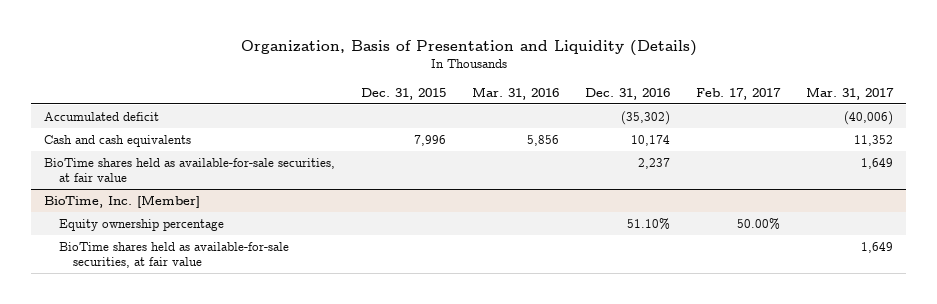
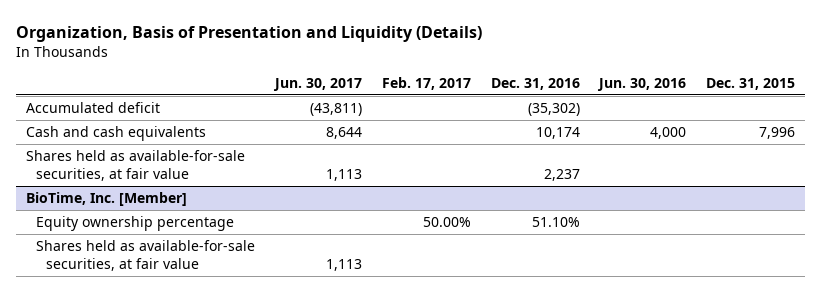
- | Dec. 31, 2015 | Mar. 31, 2016 | Dec. 31, 2016 | Feb. 17, 2017 | Mar. 31, 2017
+ | Jun. 30, 2017 | Feb. 17, 2017 | Dec. 31, 2016 | Jun. 30, 2016 | Dec. 31, 2015
- BioTime shares held as available-for-sale securities, at fair value | | | 2,237 | | 1,649
+ Shares held as available-for-sale securities, at fair value | 1,113 | | 2,237 | |
@ BioTime, Inc. [Member]
- BioTime shares held as available-for-sale securities, at fair value | | | | | 1,649
+ Shares held as available-for-sale securities, at fair value | 1,113 | | | |

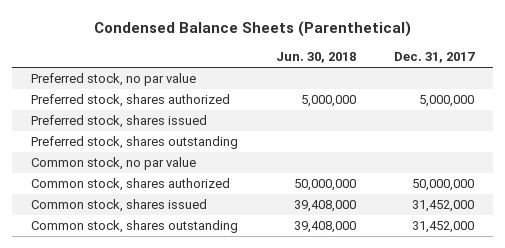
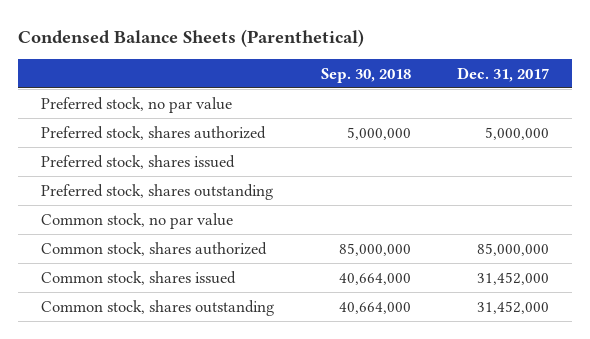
- | Jun. 30, 2018 | Dec. 31, 2017
+ | Sep. 30, 2018 | Dec. 31, 2017
- Common stock, shares authorized | 50,000,000 | 50,000,000
+ Common stock, shares authorized | 85,000,000 | 85,000,000

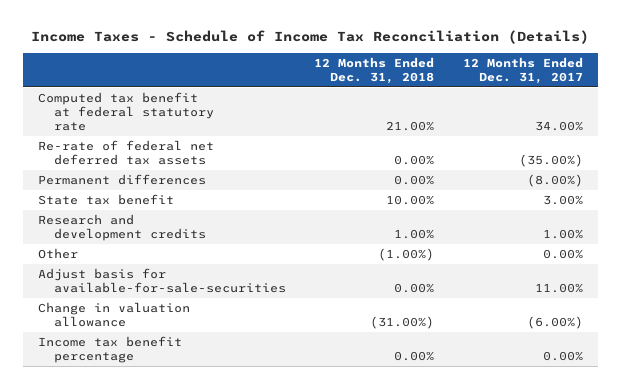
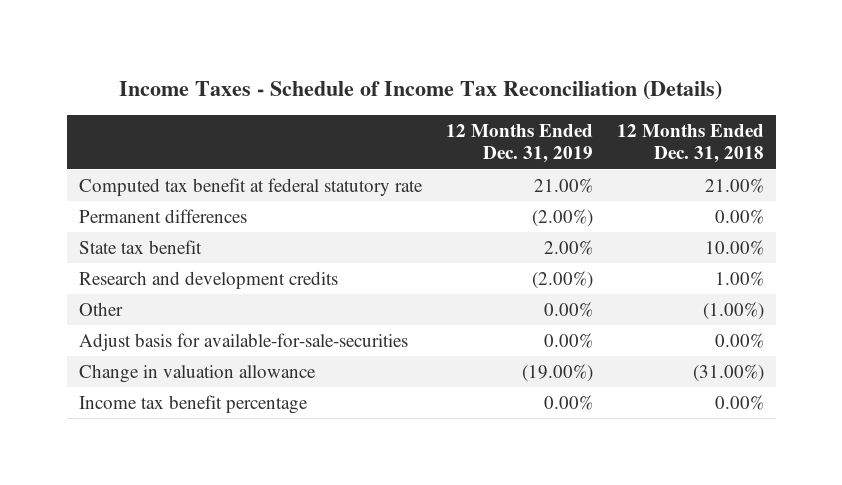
- | 12 Months Ended Dec. 31, 2018 | 12 Months Ended Dec. 31, 2017
+ | 12 Months Ended Dec. 31, 2019 | 12 Months Ended Dec. 31, 2018
- Re-rate of federal net deferred tax assets | 0.00% | (35.00%)

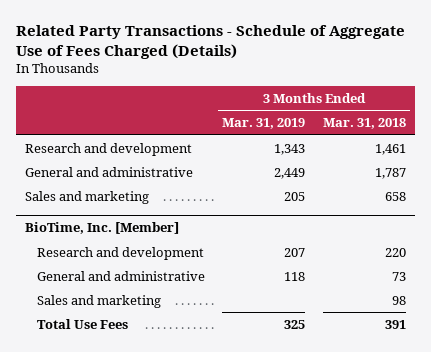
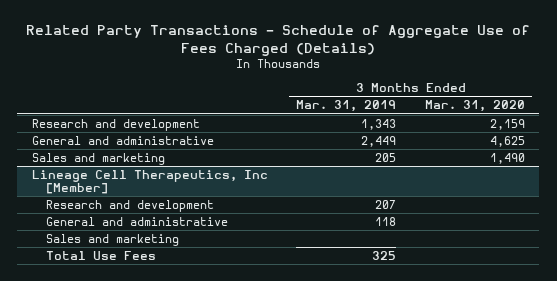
- | 3 Months Ended Mar. 31, 2019 | 3 Months Ended Mar. 31, 2018
+ | 3 Months Ended Mar. 31, 2019 | 3 Months Ended Mar. 31, 2020
- BioTime, Inc. [Member]
+ Lineage Cell Therapeutics, Inc [Member]

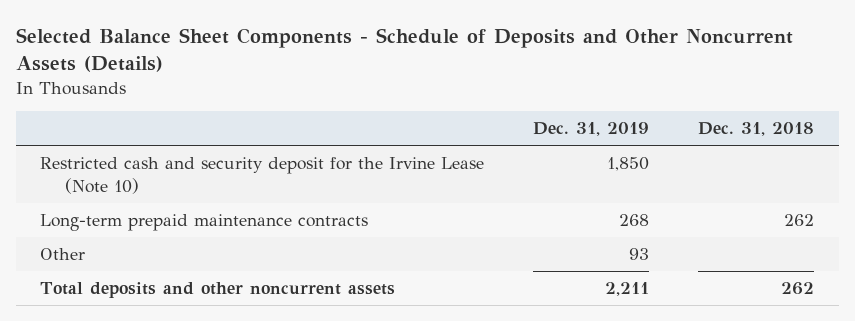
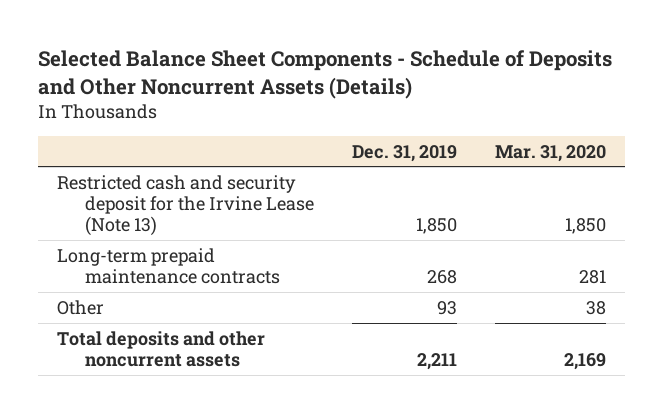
- | Dec. 31, 2019 | Dec. 31, 2018
+ | Dec. 31, 2019 | Mar. 31, 2020
- Restricted cash and security deposit for the Irvine Lease (Note 10) | 1,850 |
+ Restricted cash and security deposit for the Irvine Lease (Note 13) | 1,850 | 1,850

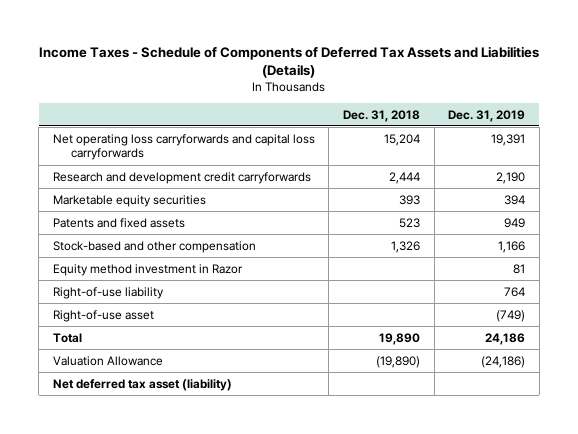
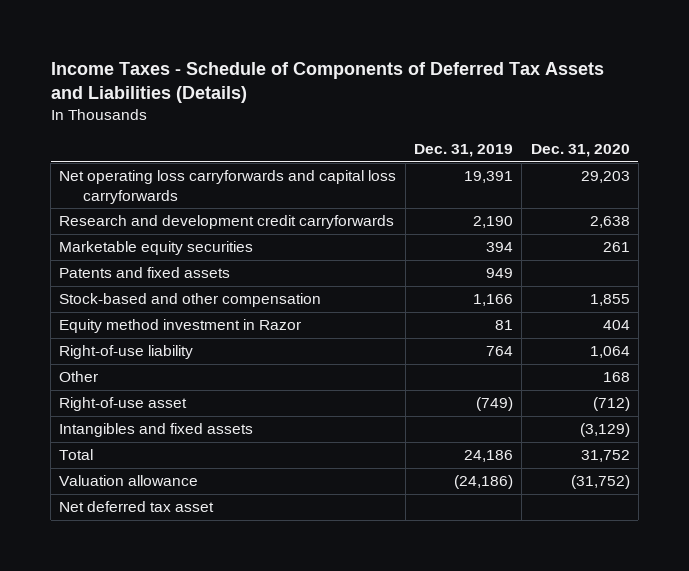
- | Dec. 31, 2018 | Dec. 31, 2019
+ | Dec. 31, 2019 | Dec. 31, 2020
+ Other | | 168
+ Intangibles and fixed assets | | (3,129)
- Valuation Allowance | (19,890) | (24,186)
- Net deferred tax asset (liability)
+ Valuation allowance | (24,186) | (31,752)
+ Net deferred tax asset

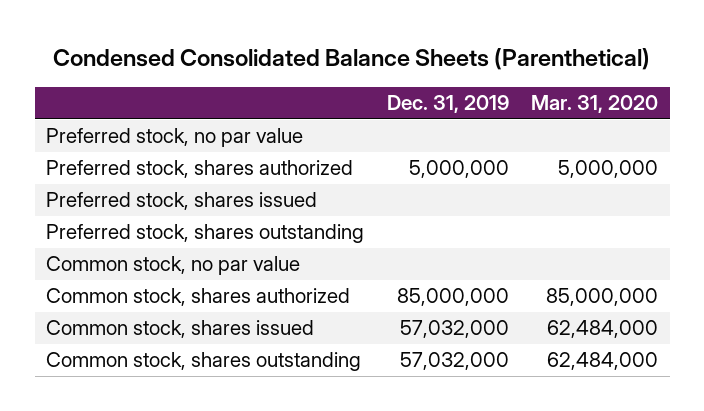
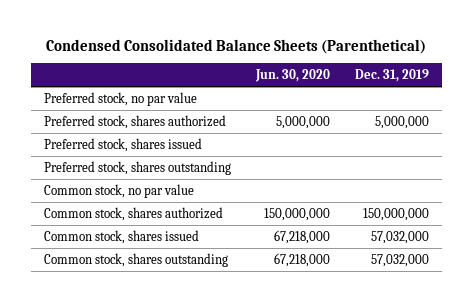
- | Dec. 31, 2019 | Mar. 31, 2020
+ | Jun. 30, 2020 | Dec. 31, 2019
- Common stock, shares authorized | 85,000,000 | 85,000,000
+ Common stock, shares authorized | 150,000,000 | 150,000,000

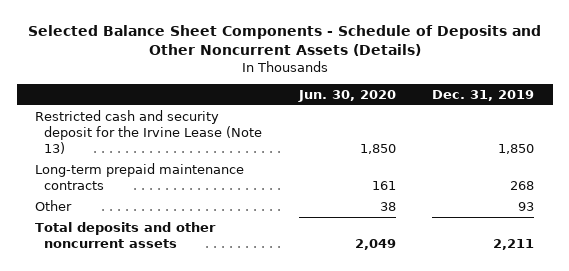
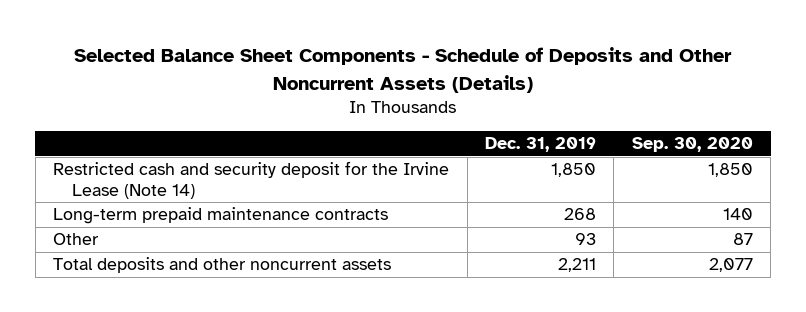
- | Jun. 30, 2020 | Dec. 31, 2019
+ | Dec. 31, 2019 | Sep. 30, 2020
- Restricted cash and security deposit for the Irvine Lease (Note 13) | 1,850 | 1,850
+ Restricted cash and security deposit for the Irvine Lease (Note 14) | 1,850 | 1,850

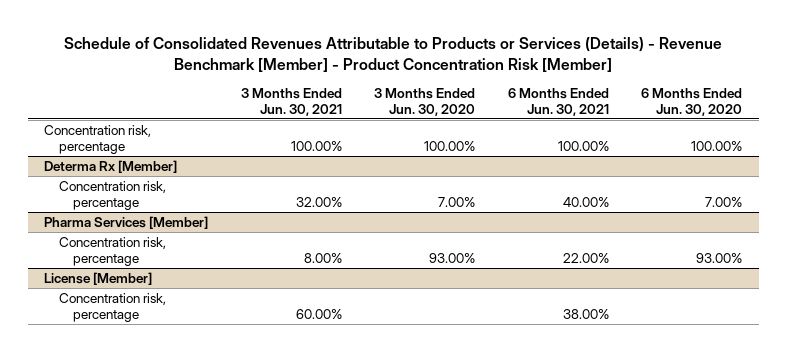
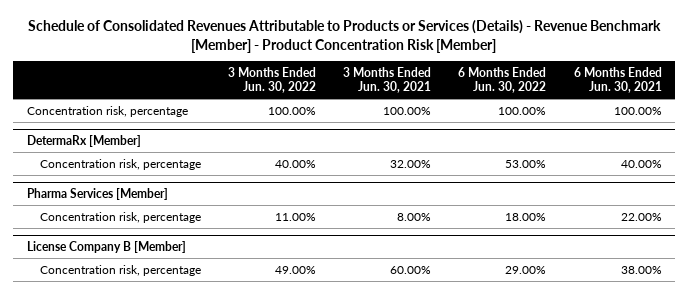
- | 3 Months Ended Jun. 30, 2021 | 3 Months Ended Jun. 30, 2020 | 6 Months Ended Jun. 30, 2021 | 6 Months Ended Jun. 30, 2020
+ | 3 Months Ended Jun. 30, 2022 | 3 Months Ended Jun. 30, 2021 | 6 Months Ended Jun. 30, 2022 | 6 Months Ended Jun. 30, 2021
- Determa Rx [Member]
+ DetermaRx [Member]
- License [Member]
+ License Company B [Member]

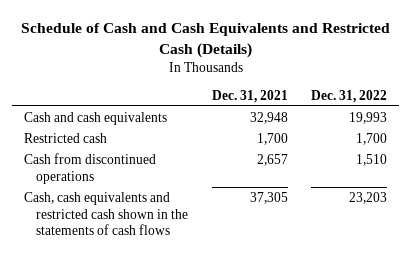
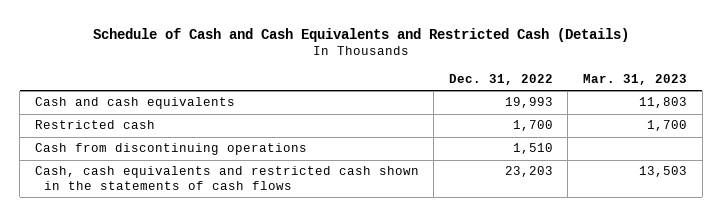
- | Dec. 31, 2021 | Dec. 31, 2022
+ | Dec. 31, 2022 | Mar. 31, 2023
- Cash from discontinued operations | 2,657 | 1,510
+ Cash from discontinuing operations | 1,510 |

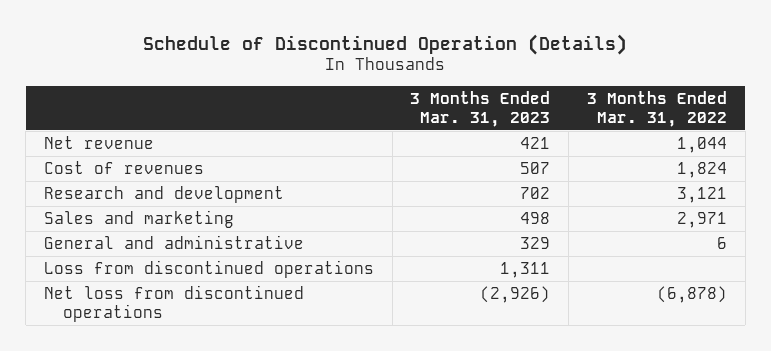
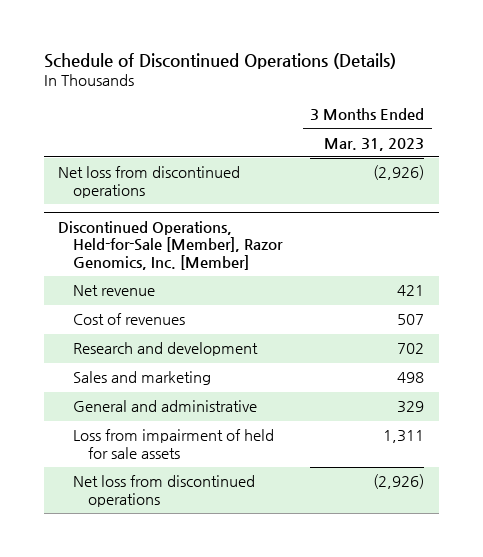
- Schedule of Discontinued Operation (Details)
+ Schedule of Discontinued Operations (Details)
- | 3 Months Ended Mar. 31, 2023 | 3 Months Ended Mar. 31, 2022
+ | 3 Months Ended Mar. 31, 2023
+ Net loss from discontinued operations | (2,926)
+ Discontinued Operations, Held-for-Sale [Member], Razor Genomics, Inc. [Member]
- Loss from discontinued operations | 1,311 |
+ Loss from impairment of held for sale assets | 1,311

